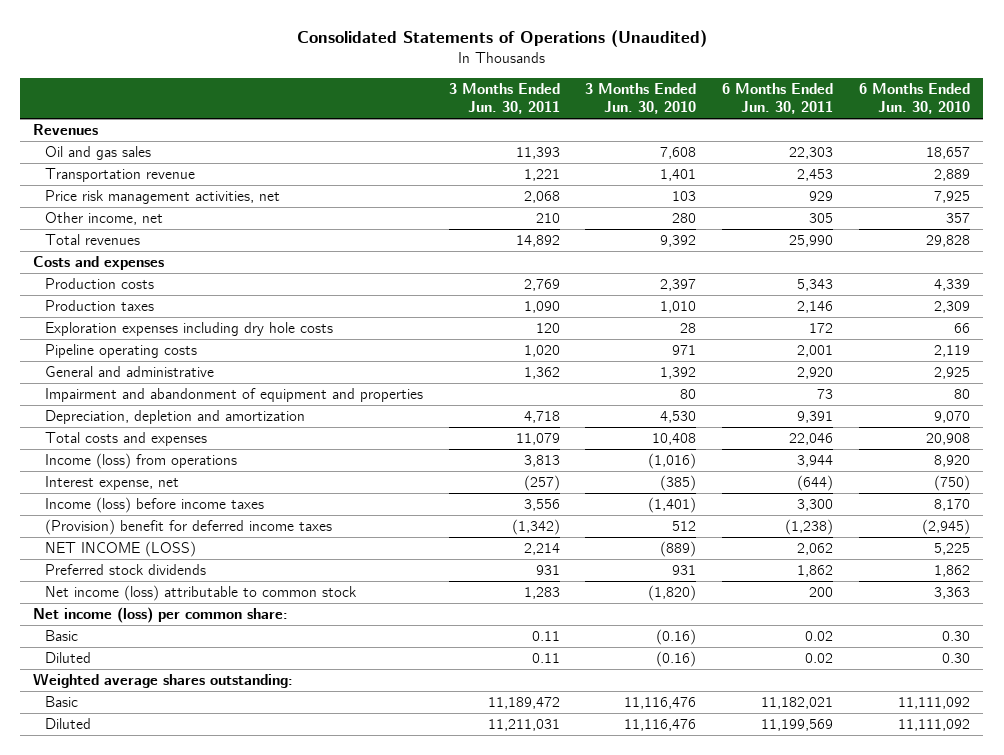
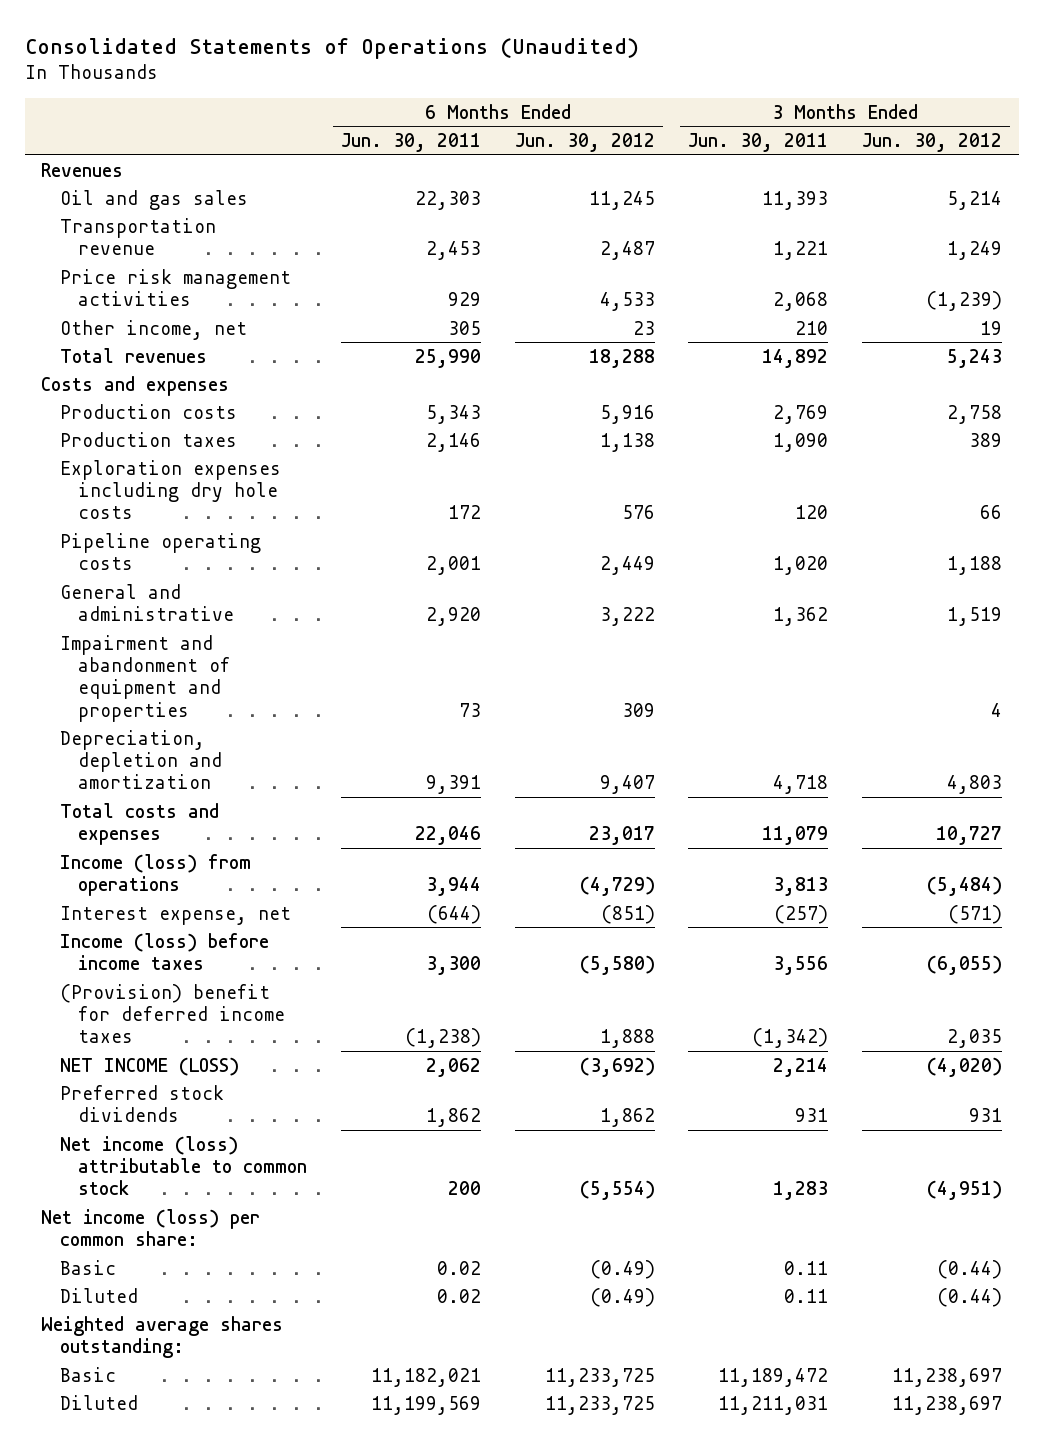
- | 3 Months Ended Jun. 30, 2011 | 3 Months Ended Jun. 30, 2010 | 6 Months Ended Jun. 30, 2011 | 6 Months Ended Jun. 30, 2010
+ | 6 Months Ended Jun. 30, 2011 | 6 Months Ended Jun. 30, 2012 | 3 Months Ended Jun. 30, 2011 | 3 Months Ended Jun. 30, 2012
- Price risk management activities, net | 2,068 | 103 | 929 | 7,925
+ Price risk management activities | 929 | 4,533 | 2,068 | (1,239)

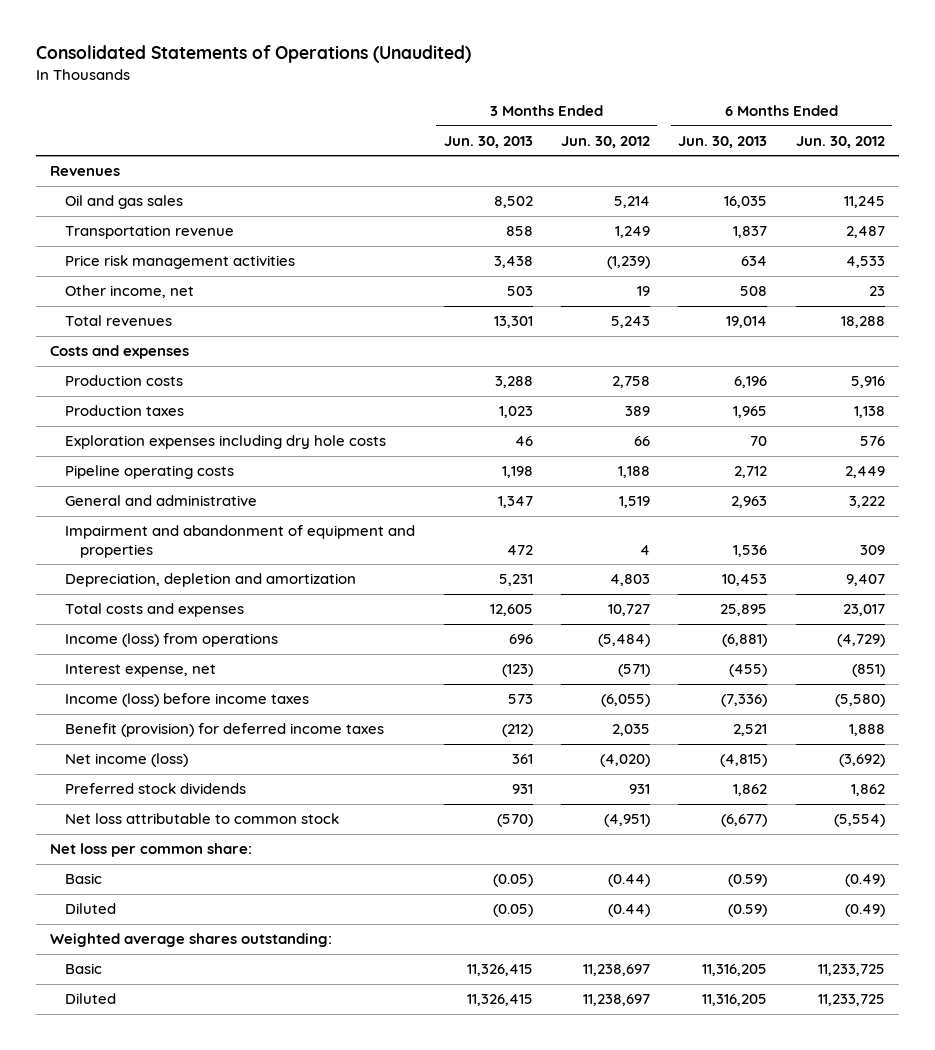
- | 6 Months Ended Jun. 30, 2011 | 6 Months Ended Jun. 30, 2012 | 3 Months Ended Jun. 30, 2011 | 3 Months Ended Jun. 30, 2012
+ | 3 Months Ended Jun. 30, 2013 | 3 Months Ended Jun. 30, 2012 | 6 Months Ended Jun. 30, 2013 | 6 Months Ended Jun. 30, 2012
- (Provision) benefit for deferred income taxes | (1,238) | 1,888 | (1,342) | 2,035
- NET INCOME (LOSS) | 2,062 | (3,692) | 2,214 | (4,020)
+ Benefit (provision) for deferred income taxes | (212) | 2,035 | 2,521 | 1,888
+ Net income (loss) | 361 | (4,020) | (4,815) | (3,692)
- Net income (loss) attributable to common stock | 200 | (5,554) | 1,283 | (4,951)
- Net income (loss) per common share:
+ Net loss attributable to common stock | (570) | (4,951) | (6,677) | (5,554)
+ Net loss per common share:

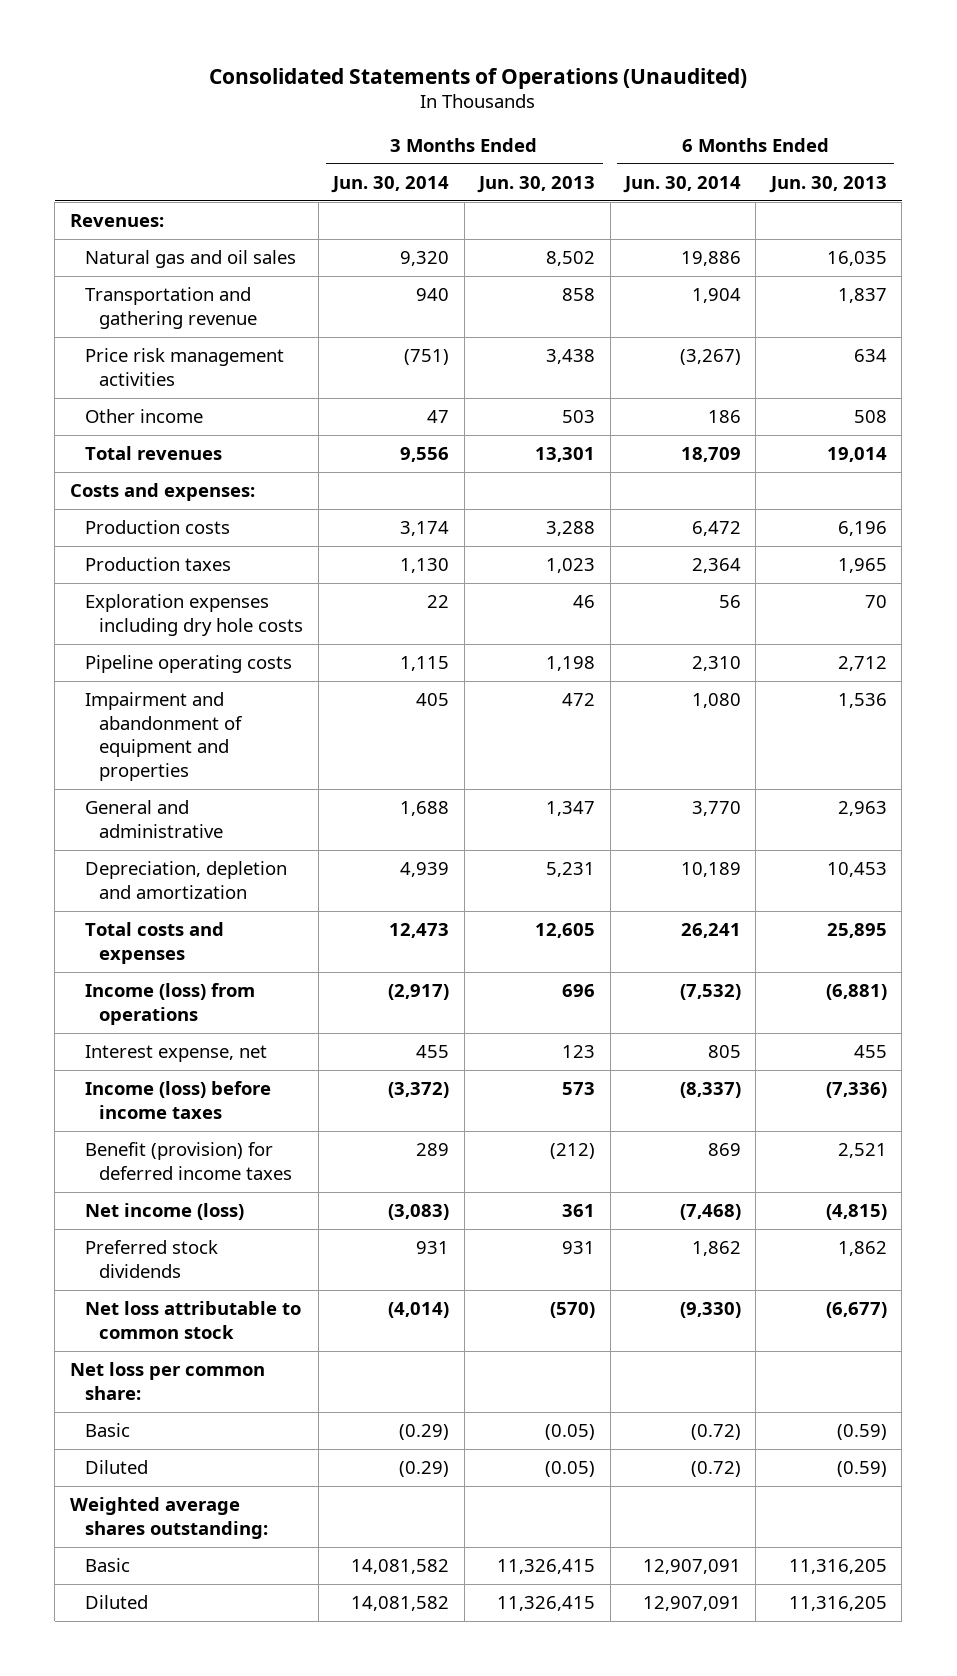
- | 3 Months Ended Jun. 30, 2013 | 3 Months Ended Jun. 30, 2012 | 6 Months Ended Jun. 30, 2013 | 6 Months Ended Jun. 30, 2012
+ | 3 Months Ended Jun. 30, 2014 | 3 Months Ended Jun. 30, 2013 | 6 Months Ended Jun. 30, 2014 | 6 Months Ended Jun. 30, 2013
- Revenues
- Oil and gas sales | 8,502 | 5,214 | 16,035 | 11,245
- Transportation revenue | 858 | 1,249 | 1,837 | 2,487
+ Revenues:
+ Natural gas and oil sales | 9,320 | 8,502 | 19,886 | 16,035
+ Transportation and gathering revenue | 940 | 858 | 1,904 | 1,837
- Other income, net | 503 | 19 | 508 | 23
+ Other income | 47 | 503 | 186 | 508
- Costs and expenses
+ Costs and expenses:
moved down: General and administrative | 1,688 | 1,347 | 3,770 | 2,963
- Interest expense, net | (123) | (571) | (455) | (851)
+ Interest expense, net | 455 | 123 | 805 | 455

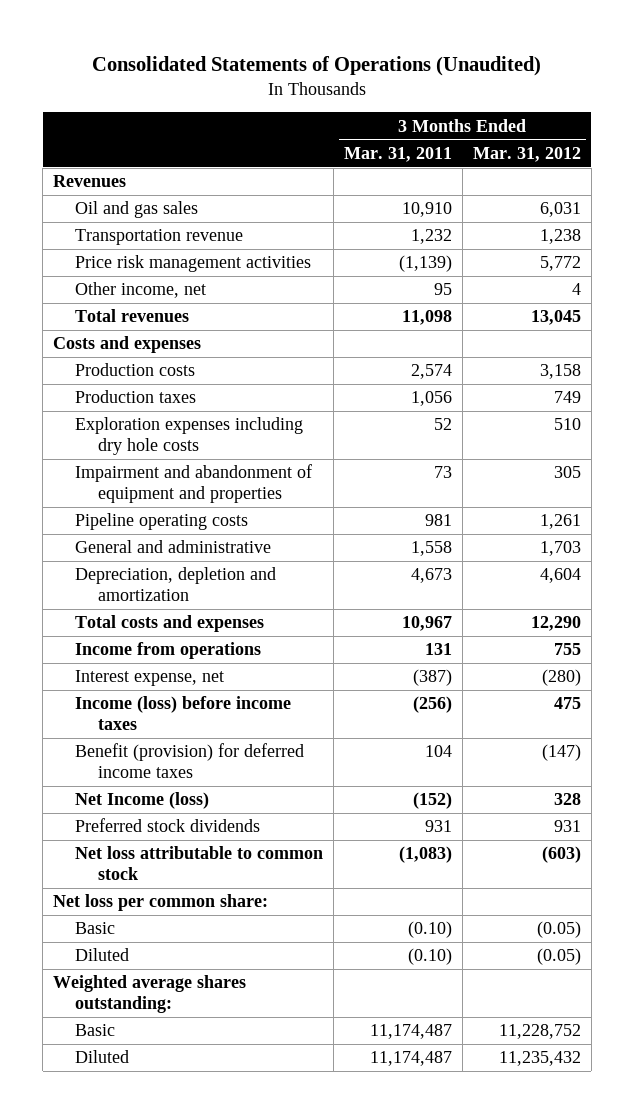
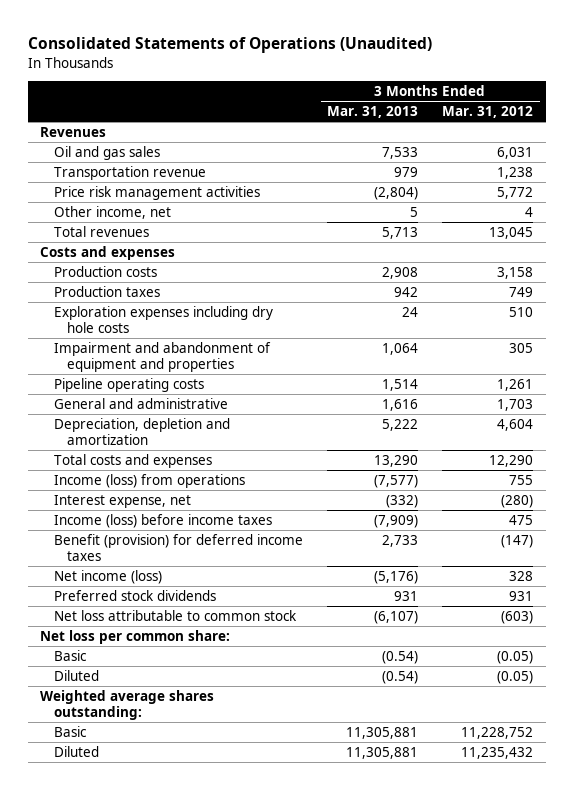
- | 3 Months Ended Mar. 31, 2011 | 3 Months Ended Mar. 31, 2012
+ | 3 Months Ended Mar. 31, 2013 | 3 Months Ended Mar. 31, 2012
- Income from operations | 131 | 755
+ Income (loss) from operations | (7,577) | 755
- Net Income (loss) | (152) | 328
+ Net income (loss) | (5,176) | 328

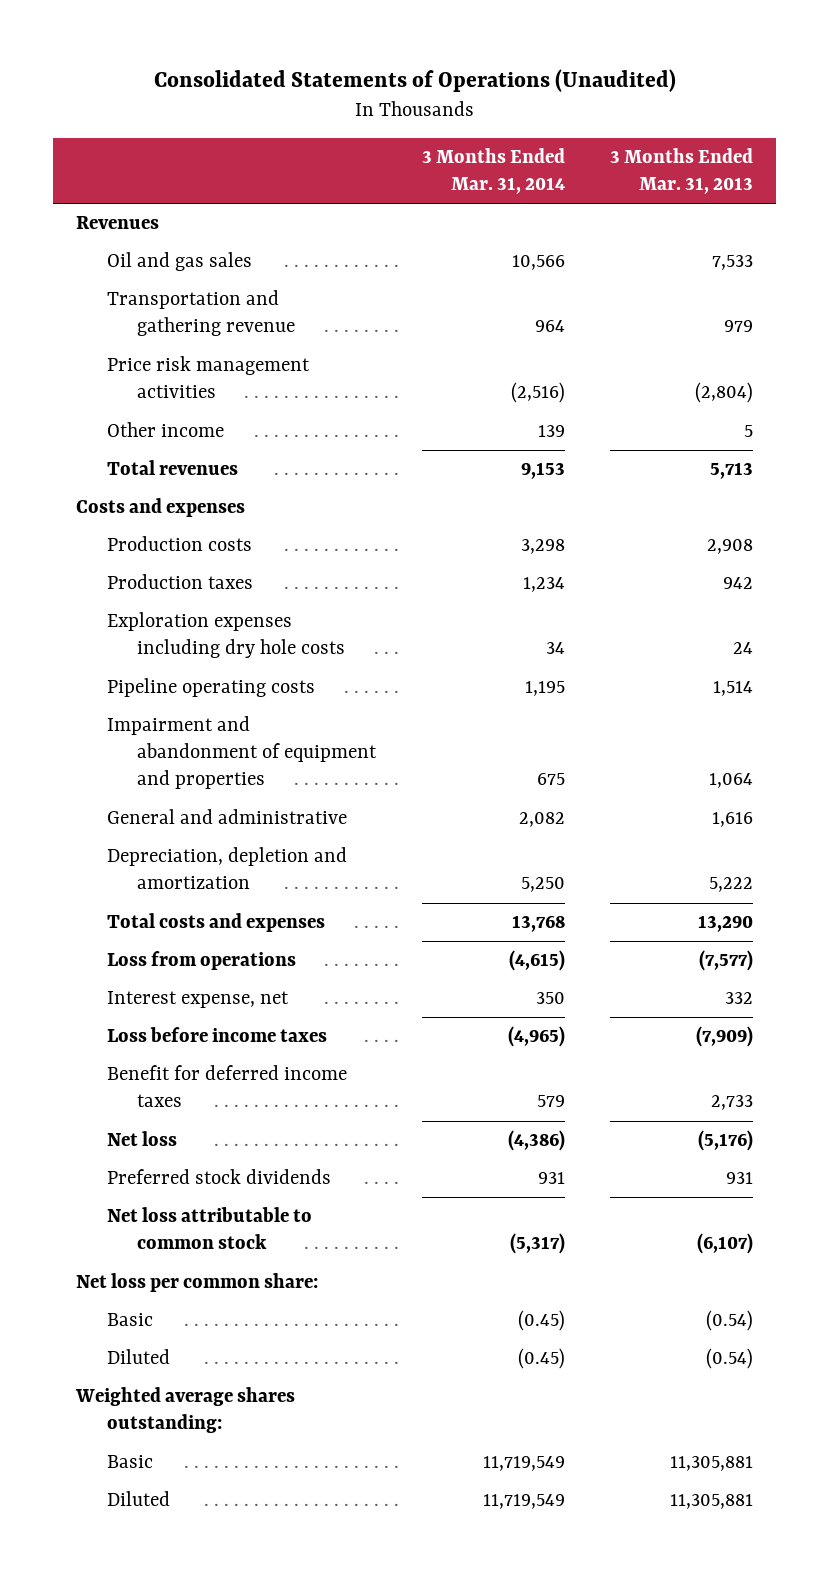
- | 3 Months Ended Mar. 31, 2013 | 3 Months Ended Mar. 31, 2012
+ | 3 Months Ended Mar. 31, 2014 | 3 Months Ended Mar. 31, 2013
- Transportation revenue | 979 | 1,238
+ Transportation and gathering revenue | 964 | 979
- Other income, net | 5 | 4
+ Other income | 139 | 5
moved down: Impairment and abandonment of equipment and properties | 675 | 1,064
- Income (loss) from operations | (7,577) | 755
- Interest expense, net | (332) | (280)
- Income (loss) before income taxes | (7,909) | 475
- Benefit (provision) for deferred income taxes | 2,733 | (147)
- Net income (loss) | (5,176) | 328
+ Loss from operations | (4,615) | (7,577)
+ Interest expense, net | 350 | 332
+ Loss before income taxes | (4,965) | (7,909)
+ Benefit for deferred income taxes | 579 | 2,733
+ Net loss | (4,386) | (5,176)

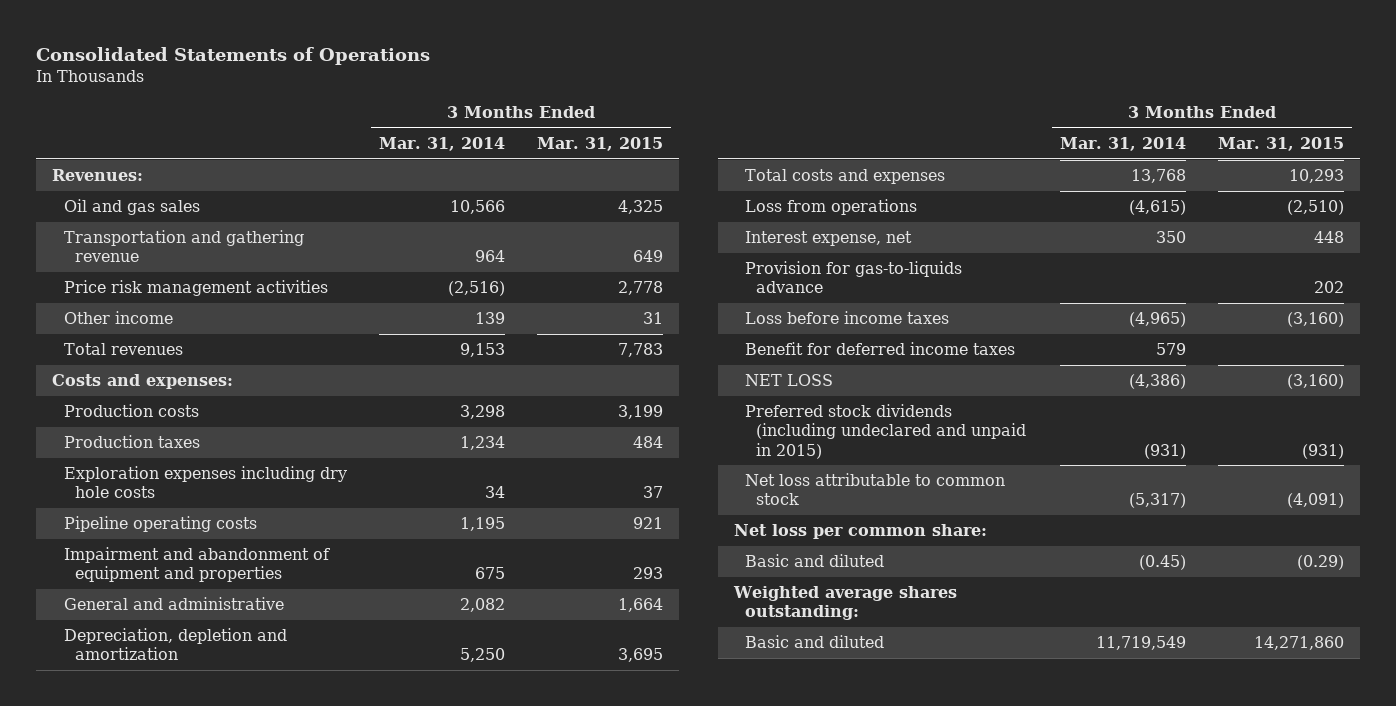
- Consolidated Statements of Operations (Unaudited)
+ Consolidated Statements of Operations
- | 3 Months Ended Mar. 31, 2014 | 3 Months Ended Mar. 31, 2013
+ | 3 Months Ended Mar. 31, 2014 | 3 Months Ended Mar. 31, 2015
- Revenues
+ Revenues:
- Costs and expenses
+ Costs and expenses:
+ Provision for gas-to-liquids advance | | 202
- Net loss | (4,386) | (5,176)
- Preferred stock dividends | 931 | 931
+ NET LOSS | (4,386) | (3,160)
+ Preferred stock dividends (including undeclared and unpaid in 2015) | (931) | (931)
- Basic | (0.45) | (0.54)
- Diluted | (0.45) | (0.54)
+ Basic and diluted | (0.45) | (0.29)
- Basic | 11,719,549 | 11,305,881
- Diluted | 11,719,549 | 11,305,881
+ Basic and diluted | 11,719,549 | 14,271,860

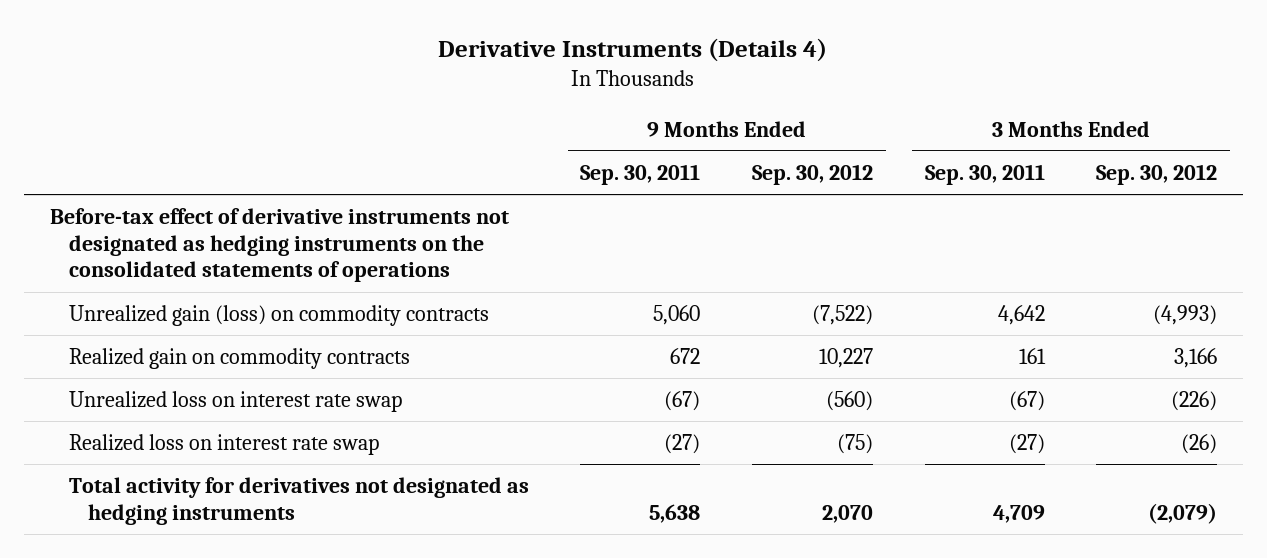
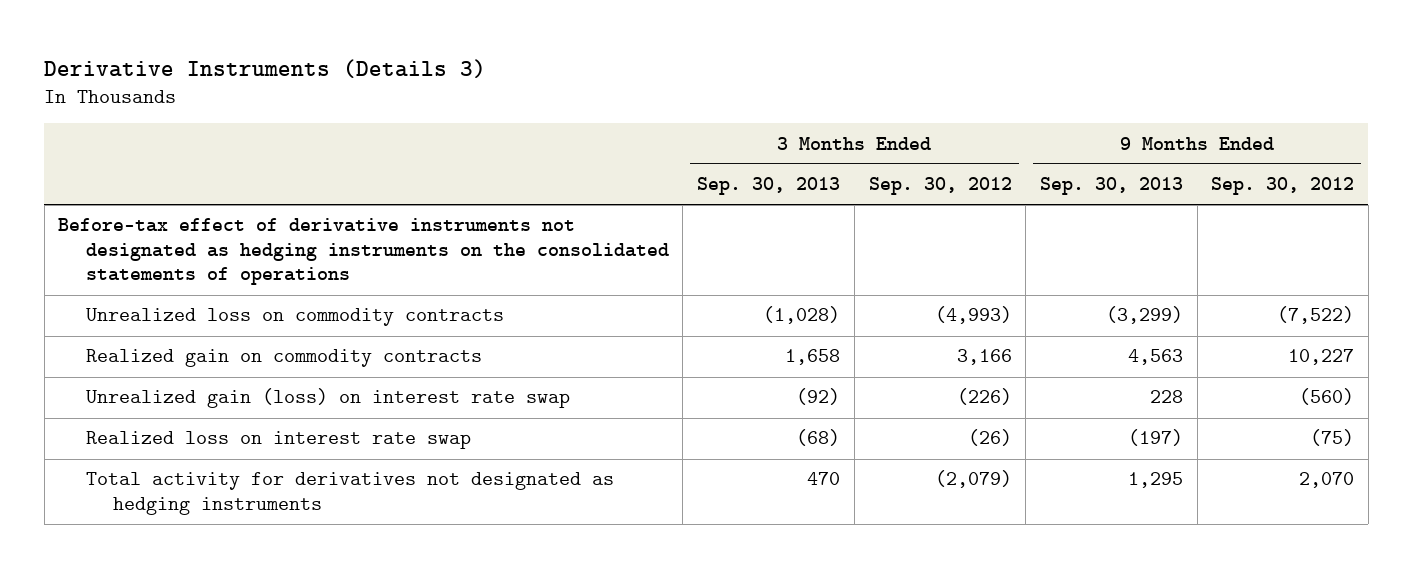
- Derivative Instruments (Details 4)
+ Derivative Instruments (Details 3)
- | 9 Months Ended Sep. 30, 2011 | 9 Months Ended Sep. 30, 2012 | 3 Months Ended Sep. 30, 2011 | 3 Months Ended Sep. 30, 2012
+ | 3 Months Ended Sep. 30, 2013 | 3 Months Ended Sep. 30, 2012 | 9 Months Ended Sep. 30, 2013 | 9 Months Ended Sep. 30, 2012
- Unrealized gain (loss) on commodity contracts | 5,060 | (7,522) | 4,642 | (4,993)
+ Unrealized loss on commodity contracts | (1,028) | (4,993) | (3,299) | (7,522)
- Unrealized loss on interest rate swap | (67) | (560) | (67) | (226)
+ Unrealized gain (loss) on interest rate swap | (92) | (226) | 228 | (560)

